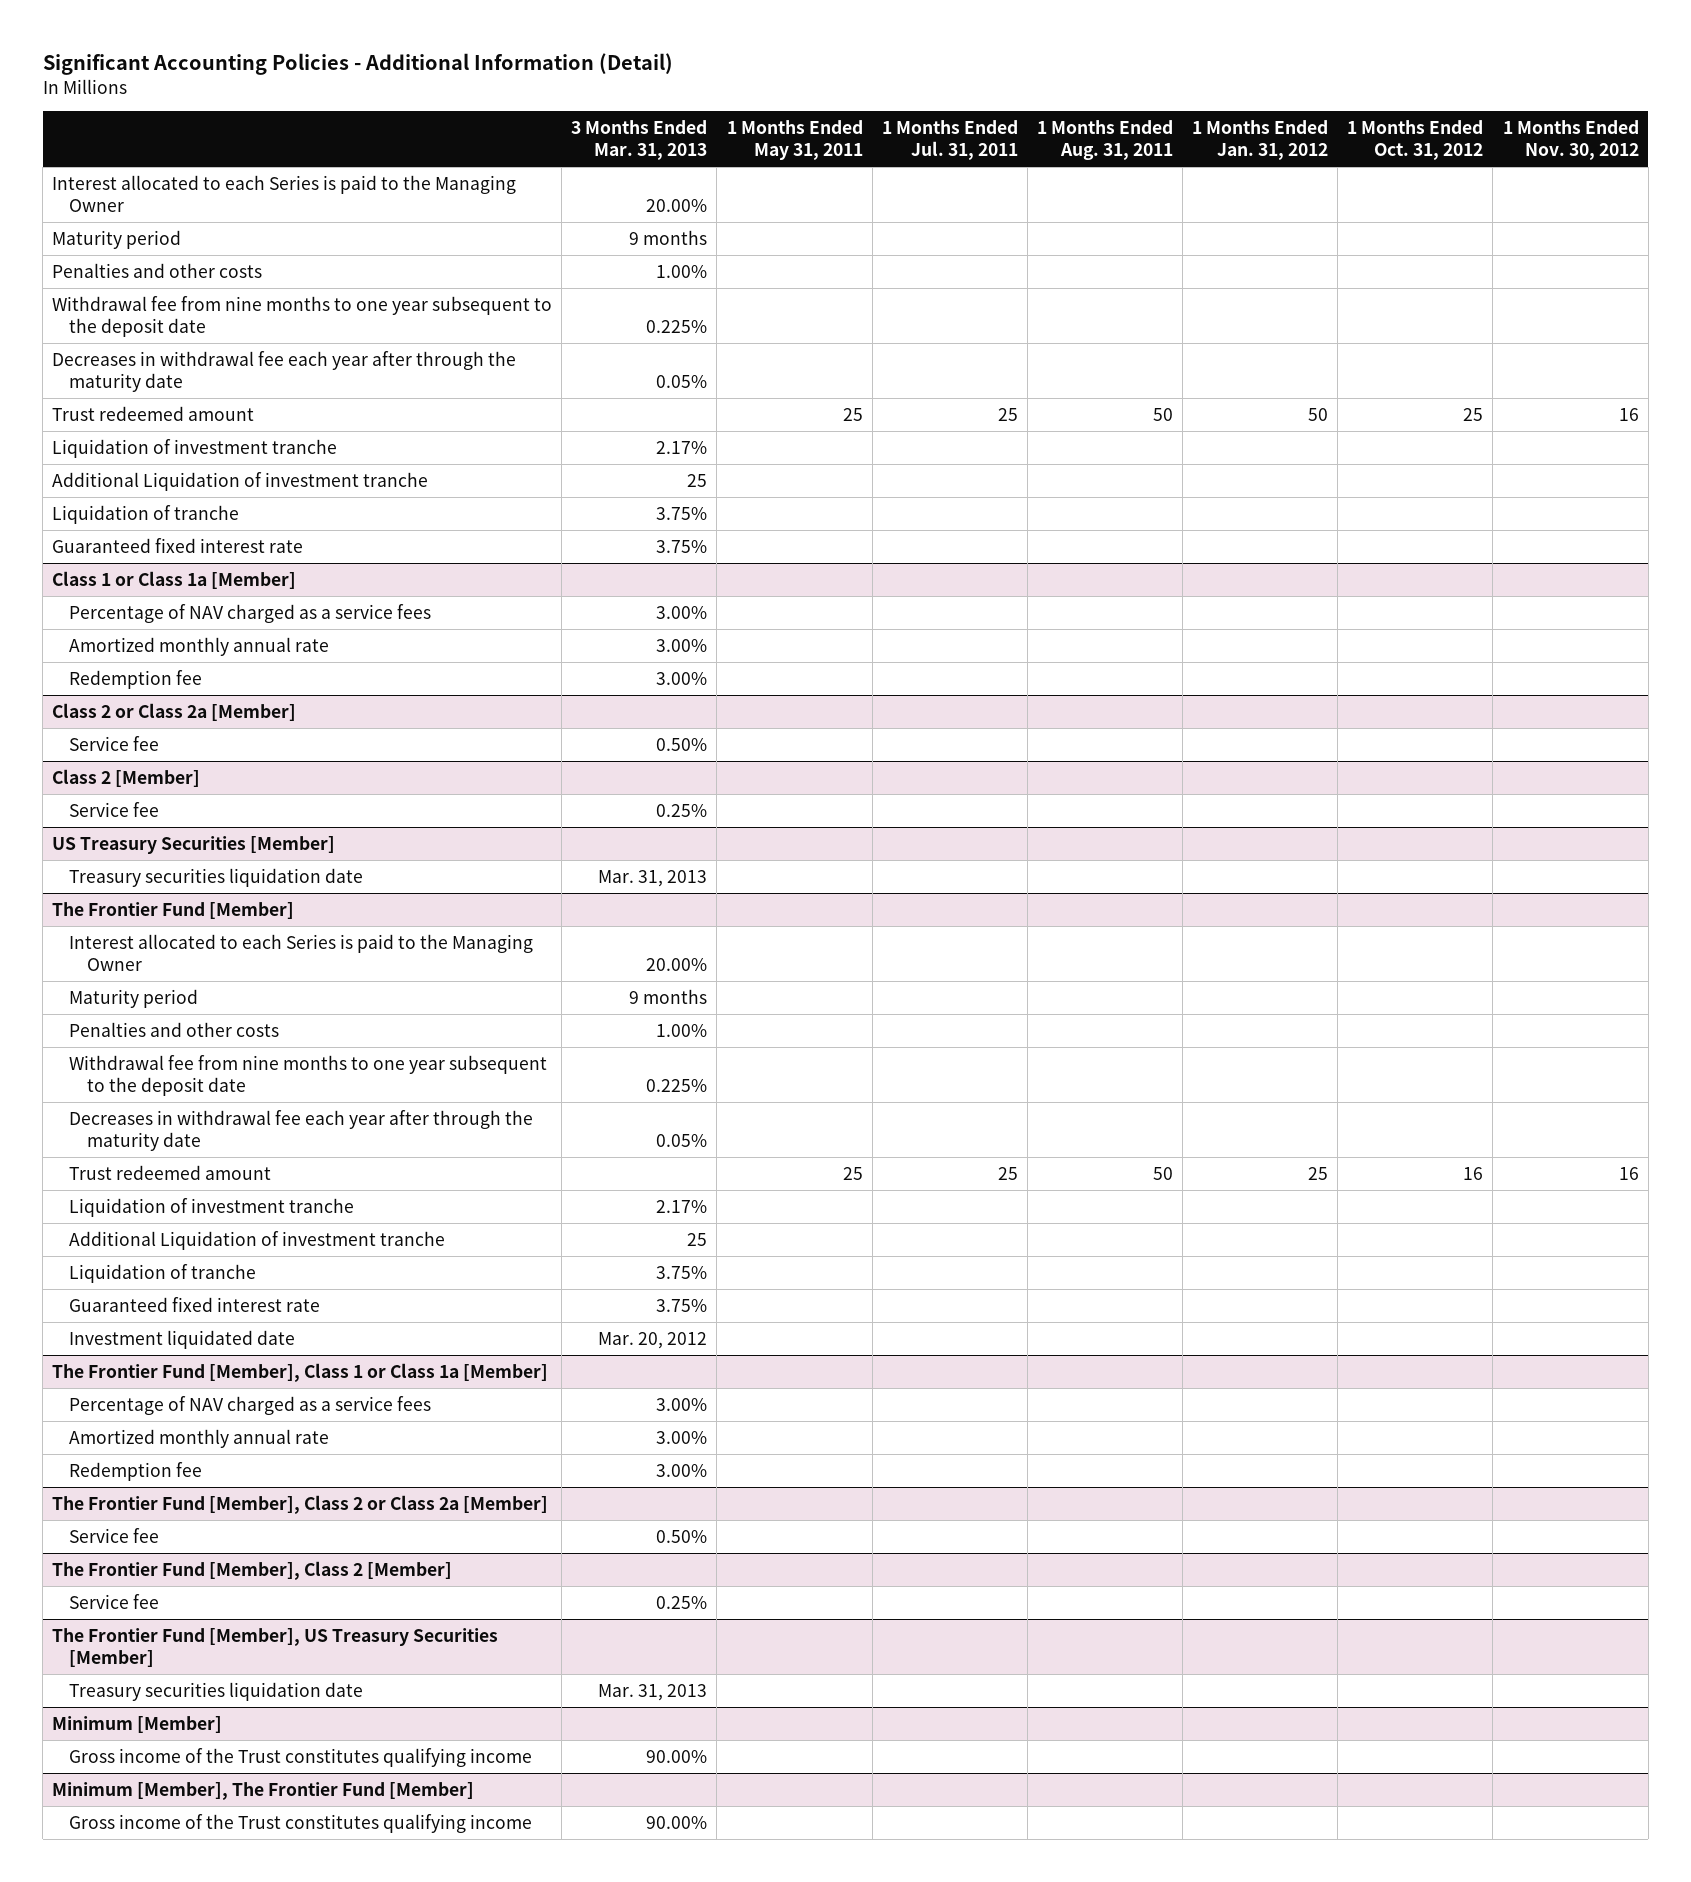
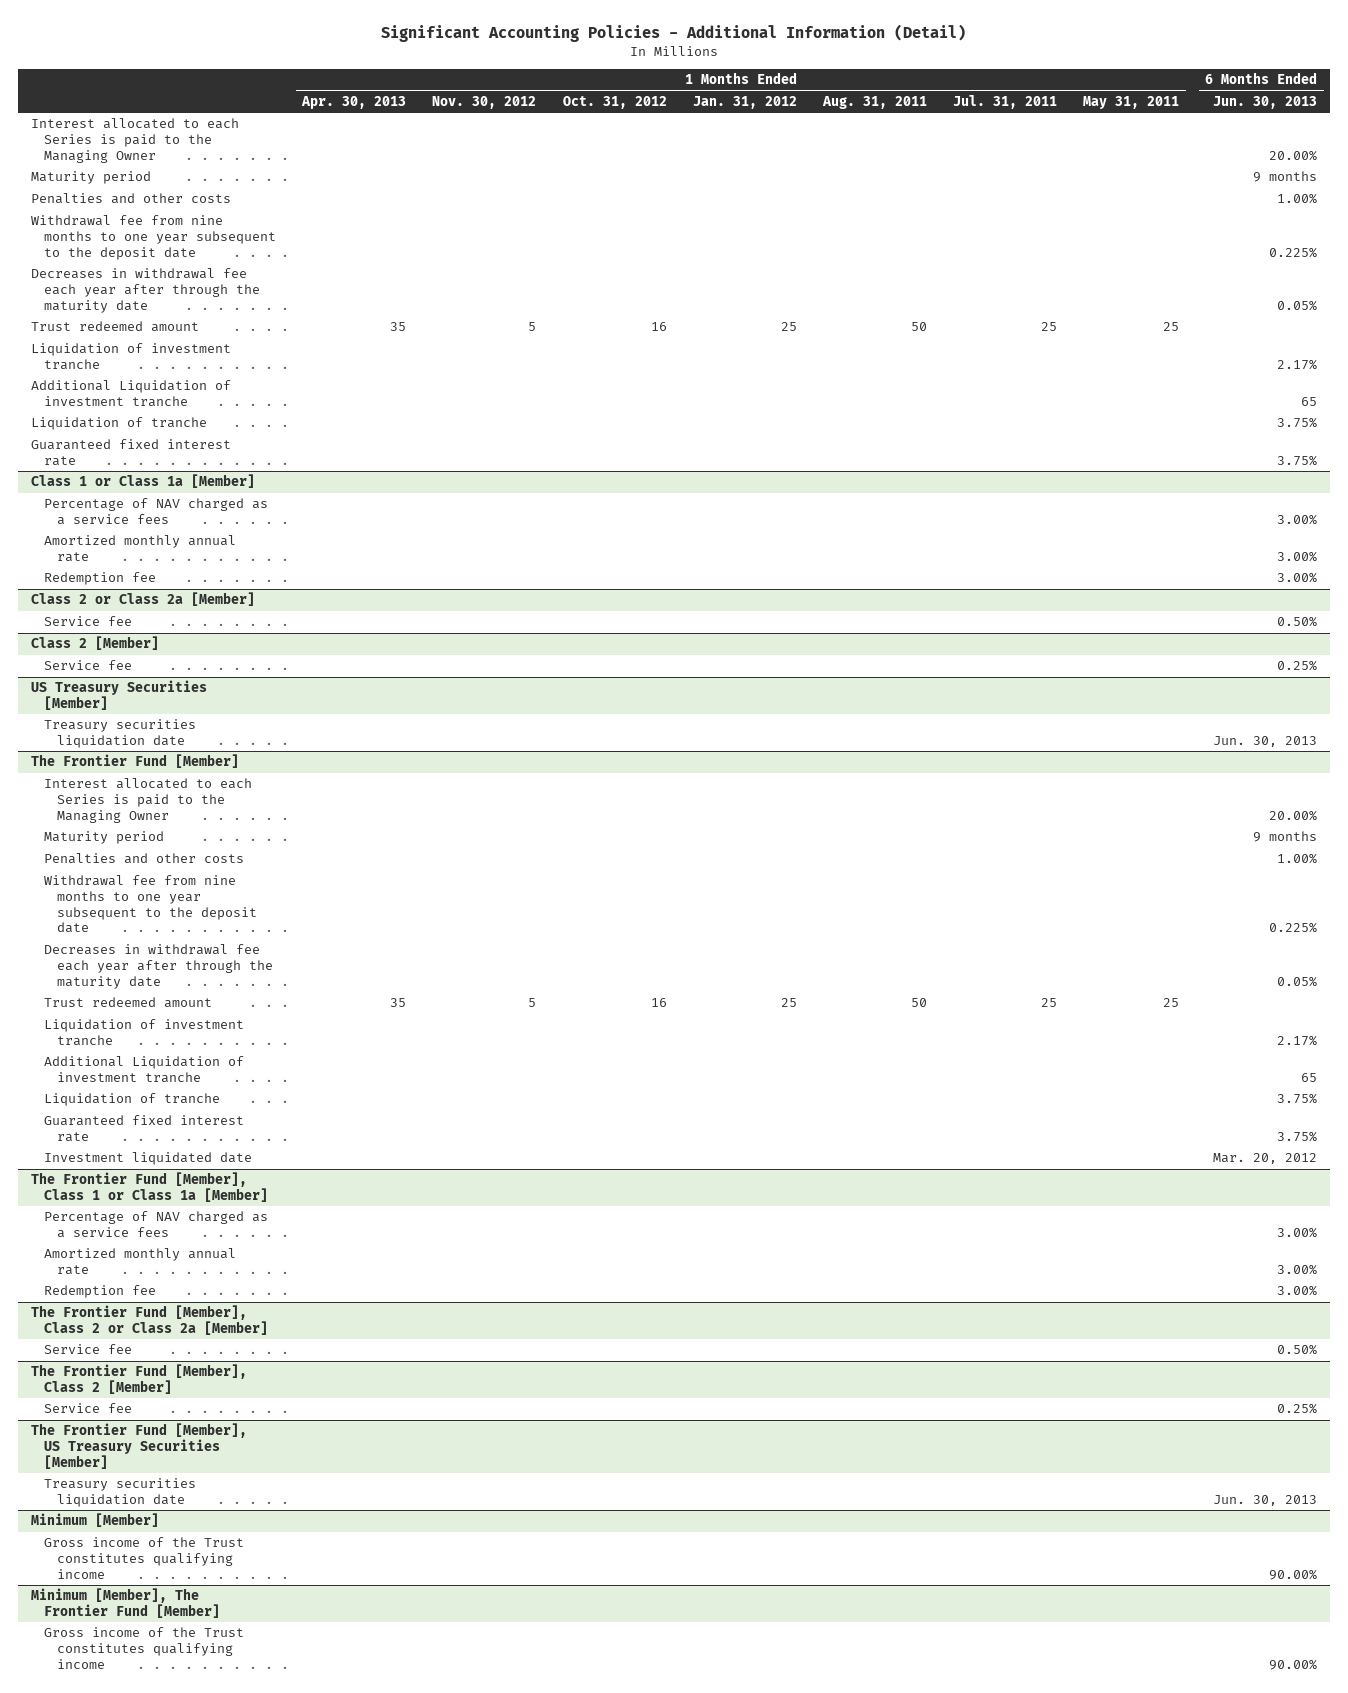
- | 3 Months Ended Mar. 31, 2013 | 1 Months Ended May 31, 2011 | 1 Months Ended Jul. 31, 2011 | 1 Months Ended Aug. 31, 2011 | 1 Months Ended Jan. 31, 2012 | 1 Months Ended Oct. 31, 2012 | 1 Months Ended Nov. 30, 2012
+ | 1 Months Ended Apr. 30, 2013 | 1 Months Ended Nov. 30, 2012 | 1 Months Ended Oct. 31, 2012 | 1 Months Ended Jan. 31, 2012 | 1 Months Ended Aug. 31, 2011 | 1 Months Ended Jul. 31, 2011 | 1 Months Ended May 31, 2011 | 6 Months Ended Jun. 30, 2013
- Trust redeemed amount | | 25 | 25 | 50 | 50 | 25 | 16
+ Trust redeemed amount | 35 | 5 | 16 | 25 | 50 | 25 | 25 |
@ The Frontier Fund [Member]
- Trust redeemed amount | | 25 | 25 | 50 | 25 | 16 | 16
+ Trust redeemed amount | 35 | 5 | 16 | 25 | 50 | 25 | 25 |

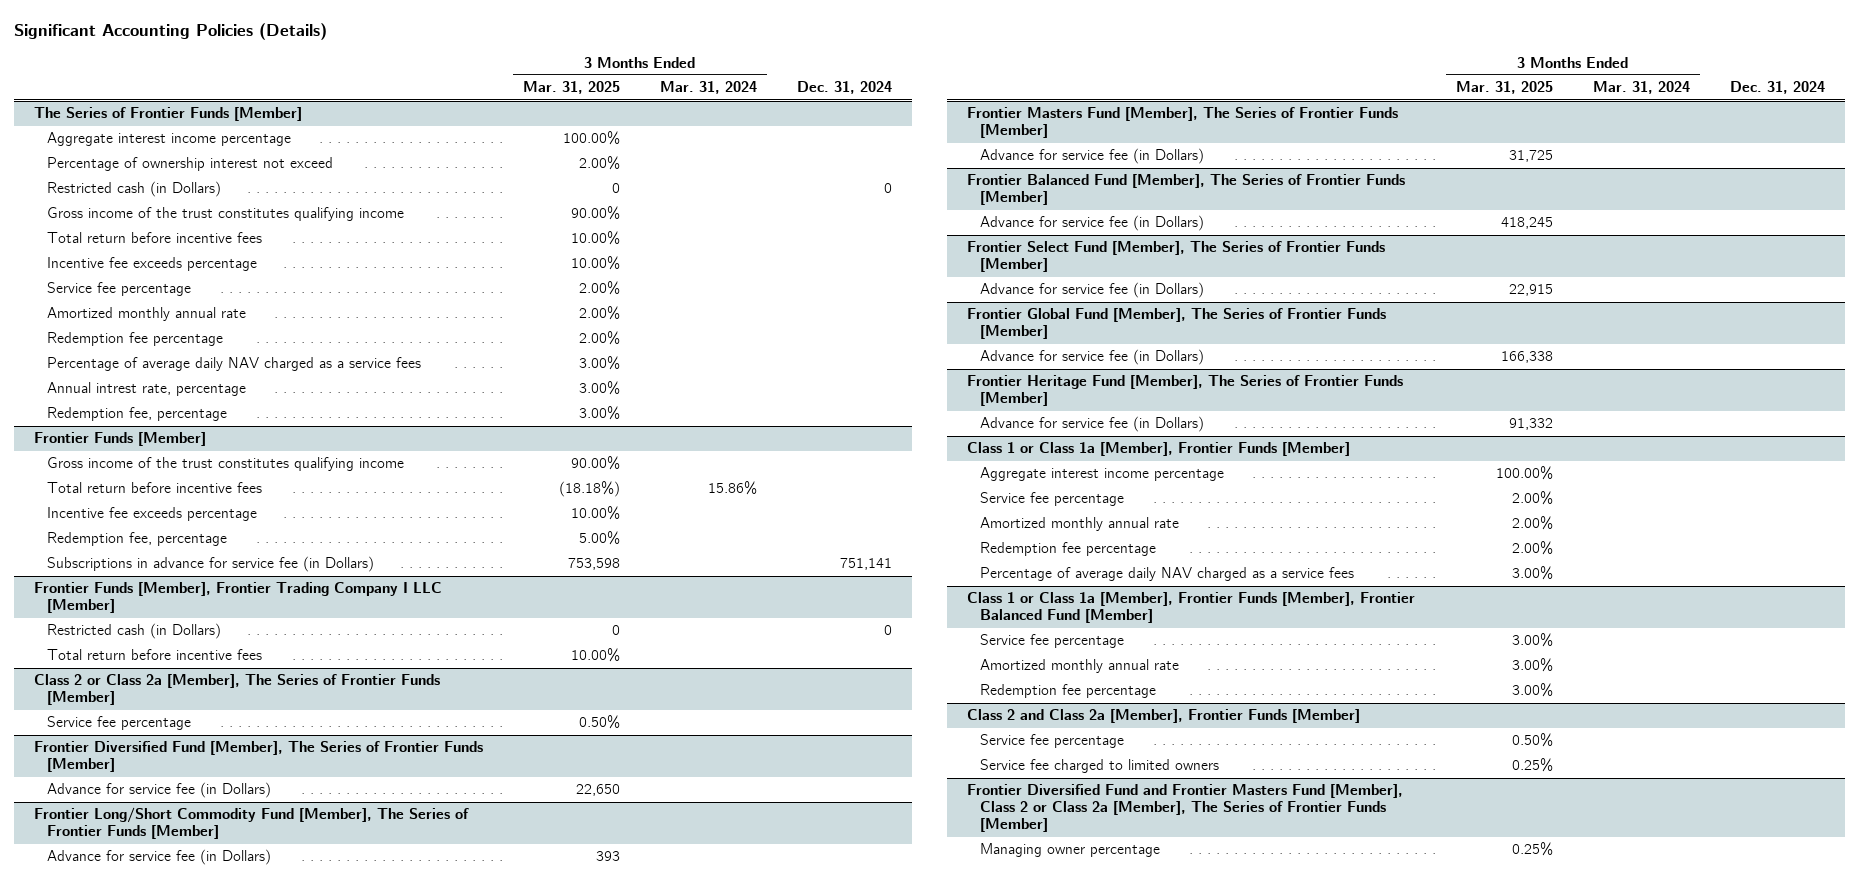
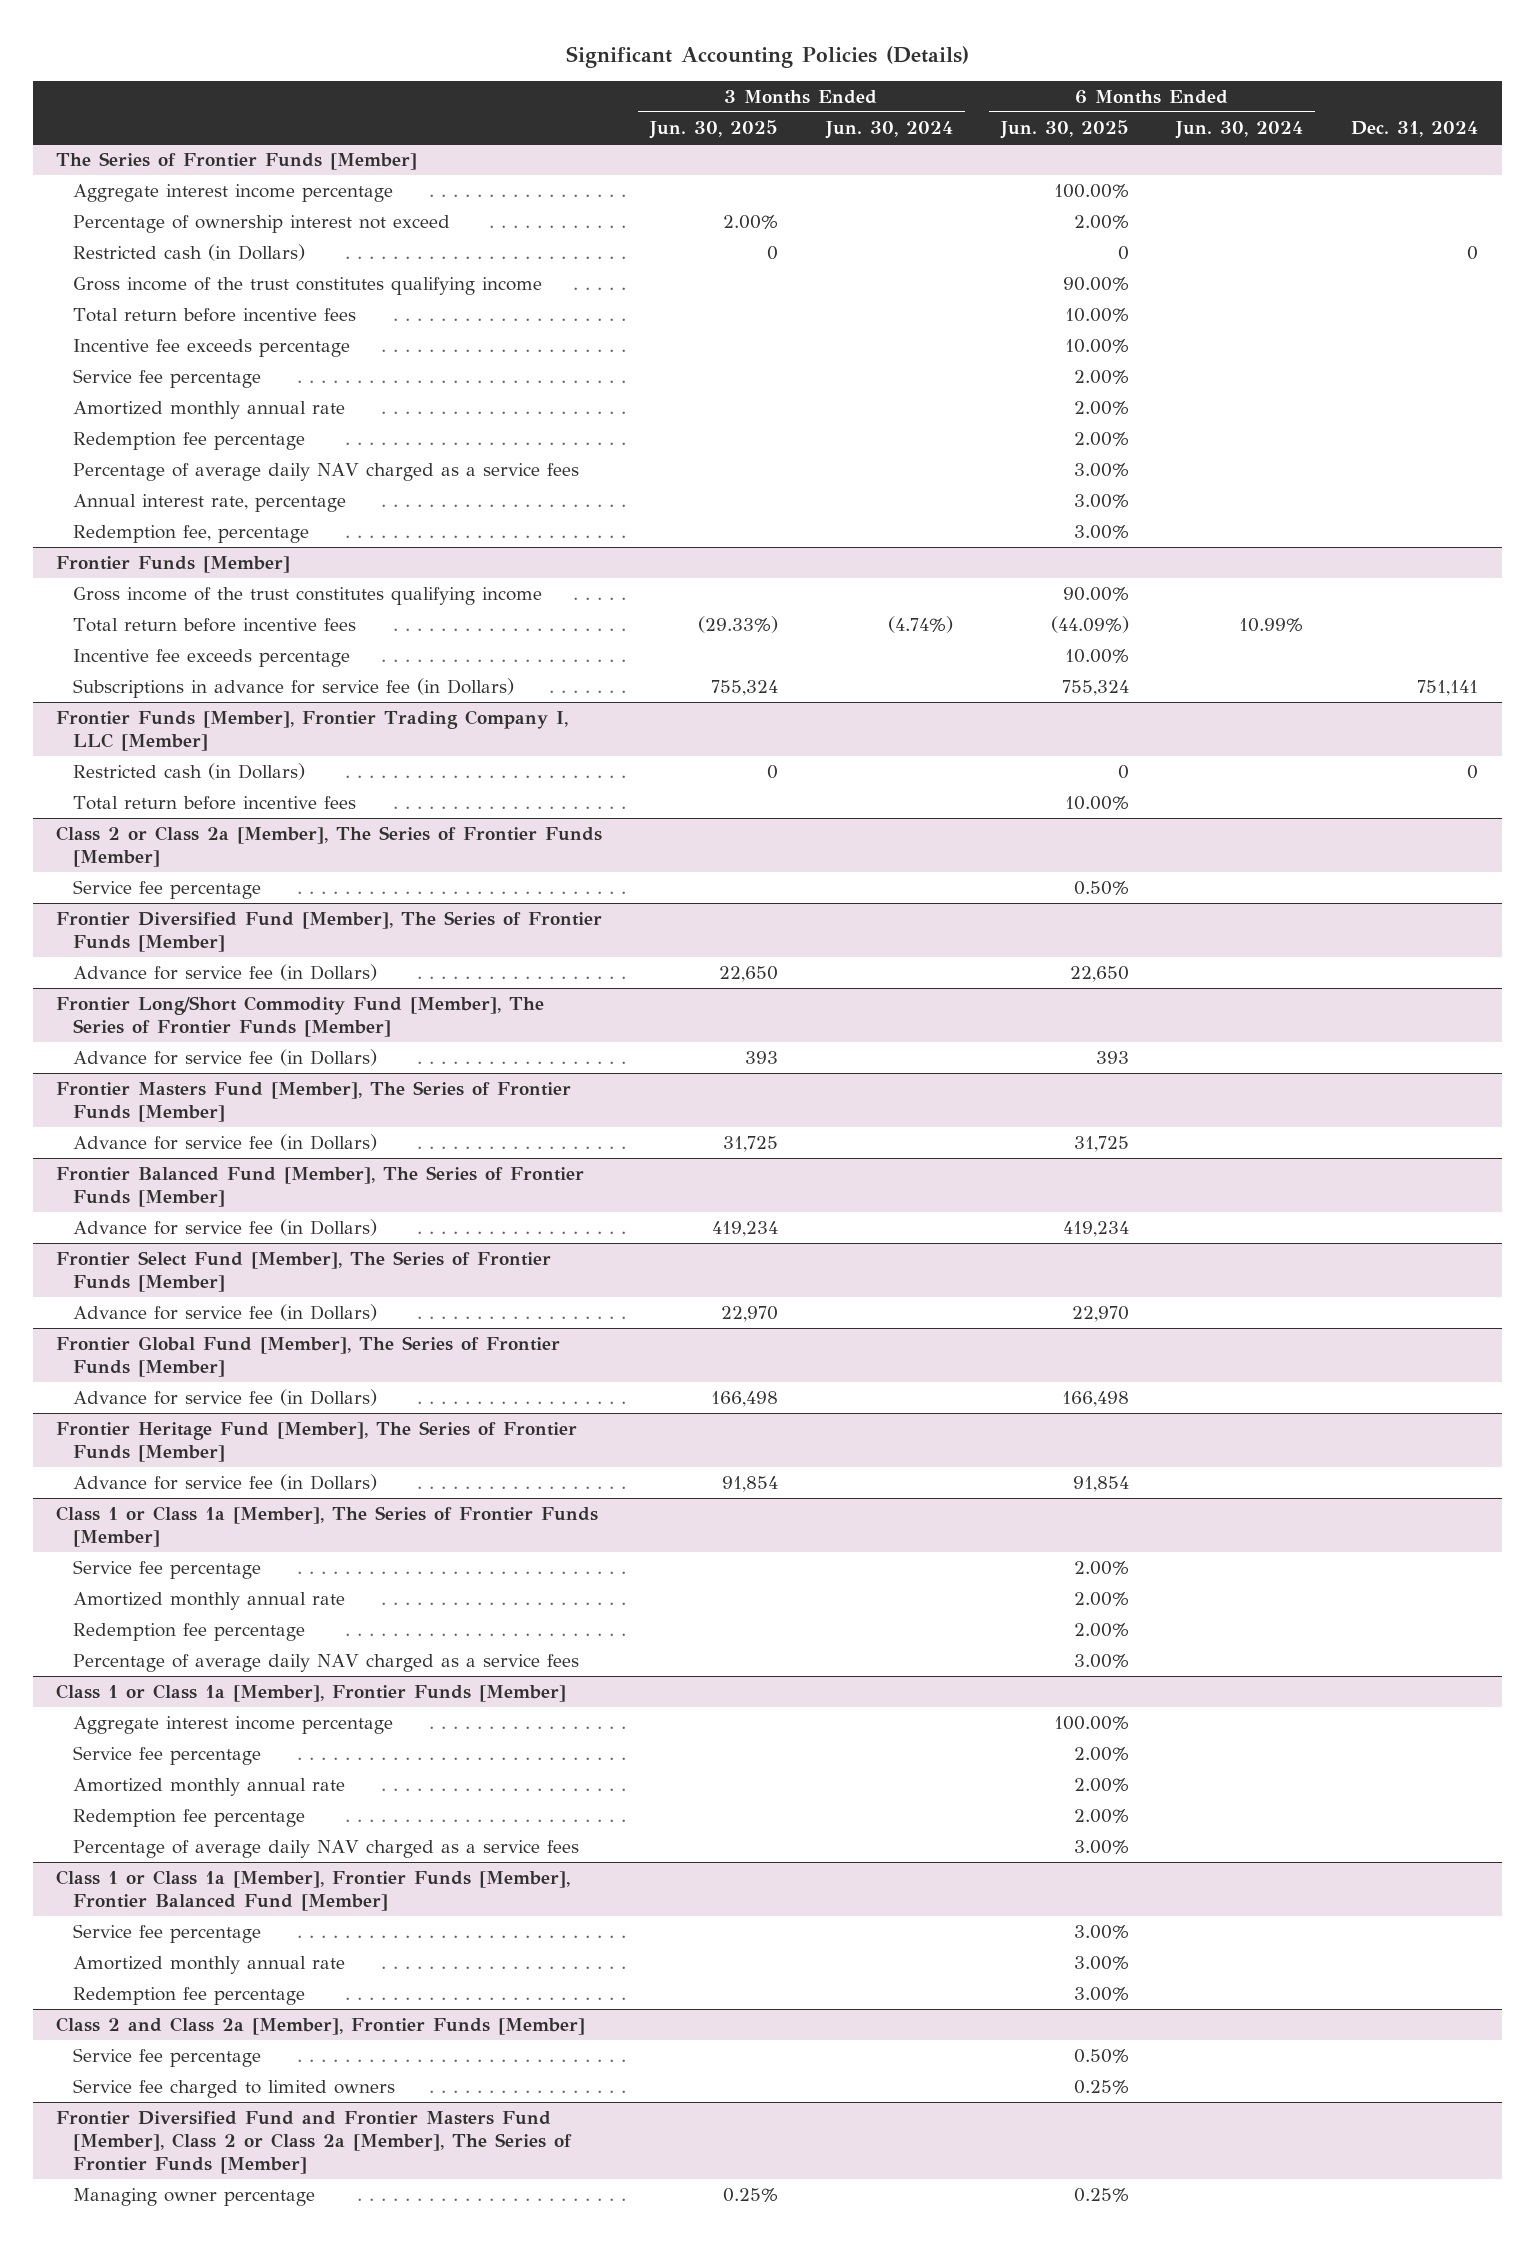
- | 3 Months Ended Mar. 31, 2025 | 3 Months Ended Mar. 31, 2024 | Dec. 31, 2024
+ | 3 Months Ended Jun. 30, 2025 | 3 Months Ended Jun. 30, 2024 | 6 Months Ended Jun. 30, 2025 | 6 Months Ended Jun. 30, 2024 | Dec. 31, 2024
@ The Series of Frontier Funds [Member]
- Annual intrest rate, percentage | 3.00% | |
+ Annual interest rate, percentage | | | 3.00% | |
@ Frontier Funds [Member]
- Redemption fee, percentage | 5.00% | |
- Frontier Funds [Member], Frontier Trading Company I LLC [Member]
+ Frontier Funds [Member], Frontier Trading Company I, LLC [Member]
+ Class 1 or Class 1a [Member], The Series of Frontier Funds [Member]
+ Service fee percentage | | | 2.00% | |
+ Amortized monthly annual rate | | | 2.00% | |
+ Redemption fee percentage | | | 2.00% | |
+ Percentage of average daily NAV charged as a service fees | | | 3.00% | |

